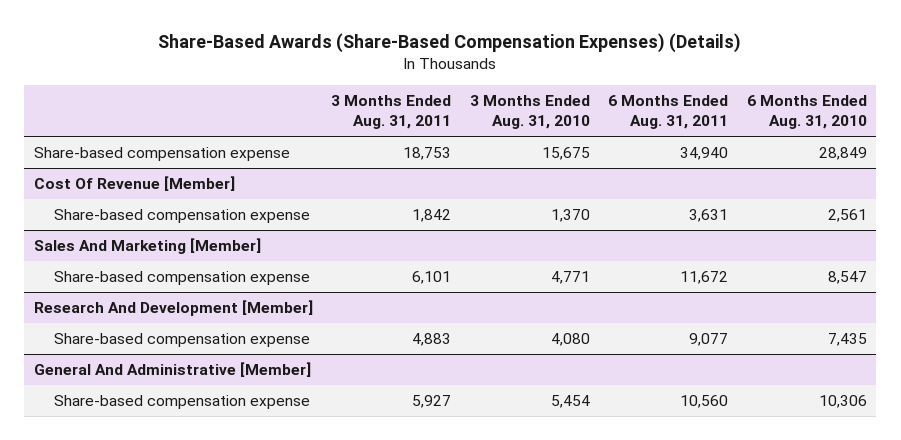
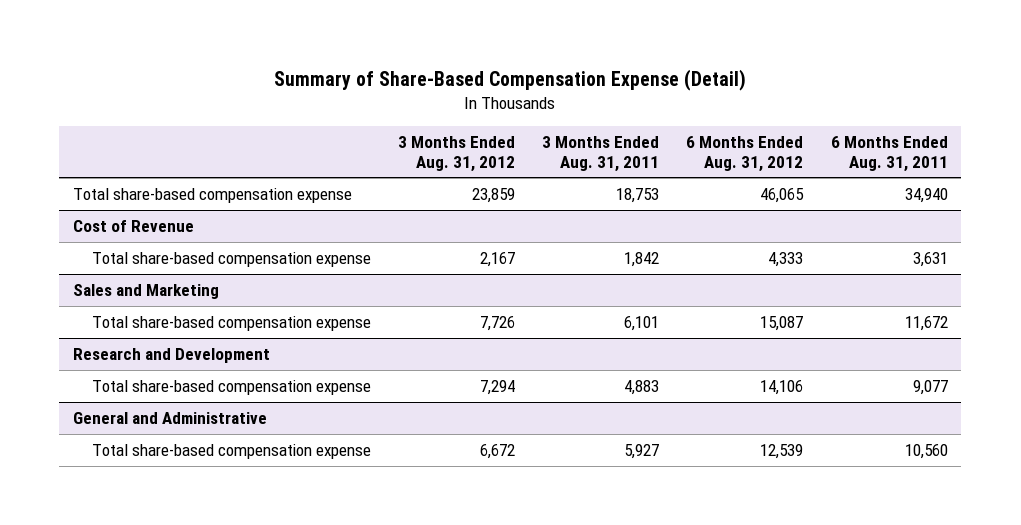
- Share-Based Awards (Share-Based Compensation Expenses) (Details)
+ Summary of Share-Based Compensation Expense (Detail)
- | 3 Months Ended Aug. 31, 2011 | 3 Months Ended Aug. 31, 2010 | 6 Months Ended Aug. 31, 2011 | 6 Months Ended Aug. 31, 2010
+ | 3 Months Ended Aug. 31, 2012 | 3 Months Ended Aug. 31, 2011 | 6 Months Ended Aug. 31, 2012 | 6 Months Ended Aug. 31, 2011
- Share-based compensation expense | 18,753 | 15,675 | 34,940 | 28,849
- Cost Of Revenue [Member]
- Share-based compensation expense | 1,842 | 1,370 | 3,631 | 2,561
- Sales And Marketing [Member]
- Share-based compensation expense | 6,101 | 4,771 | 11,672 | 8,547
- Research And Development [Member]
- Share-based compensation expense | 4,883 | 4,080 | 9,077 | 7,435
- General And Administrative [Member]
- Share-based compensation expense | 5,927 | 5,454 | 10,560 | 10,306
+ Total share-based compensation expense | 23,859 | 18,753 | 46,065 | 34,940
+ Cost of Revenue
+ Total share-based compensation expense | 2,167 | 1,842 | 4,333 | 3,631
+ Sales and Marketing
+ Total share-based compensation expense | 7,726 | 6,101 | 15,087 | 11,672
+ Research and Development
+ Total share-based compensation expense | 7,294 | 4,883 | 14,106 | 9,077
+ General and Administrative
+ Total share-based compensation expense | 6,672 | 5,927 | 12,539 | 10,560

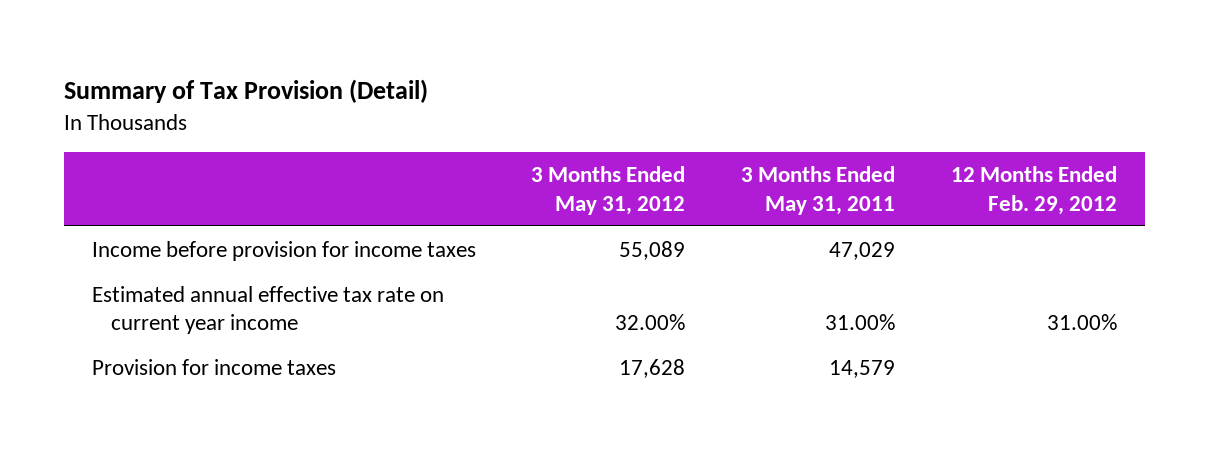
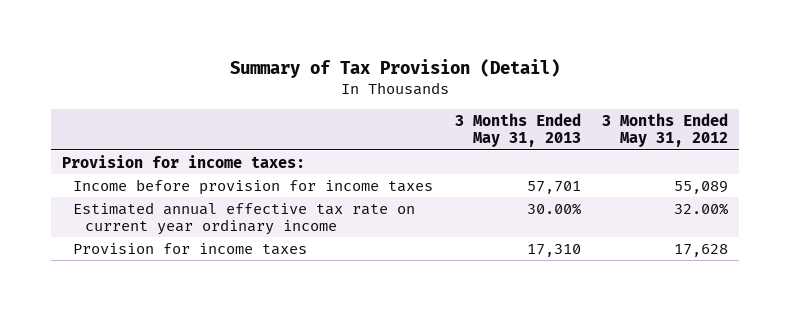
- | 3 Months Ended May 31, 2012 | 3 Months Ended May 31, 2011 | 12 Months Ended Feb. 29, 2012
+ | 3 Months Ended May 31, 2013 | 3 Months Ended May 31, 2012
+ Provision for income taxes:
- Estimated annual effective tax rate on current year income | 32.00% | 31.00% | 31.00%
+ Estimated annual effective tax rate on current year ordinary income | 30.00% | 32.00%

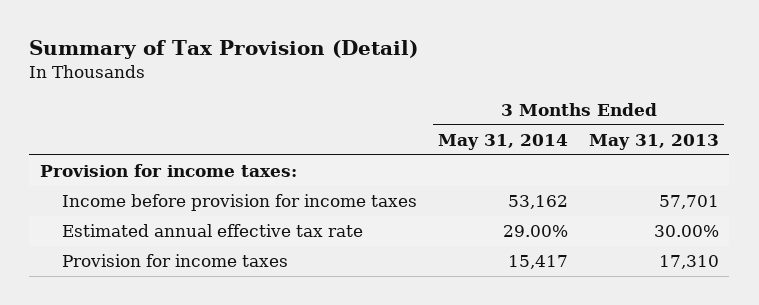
- | 3 Months Ended May 31, 2013 | 3 Months Ended May 31, 2012
+ | 3 Months Ended May 31, 2014 | 3 Months Ended May 31, 2013
- Estimated annual effective tax rate on current year ordinary income | 30.00% | 32.00%
+ Estimated annual effective tax rate | 29.00% | 30.00%

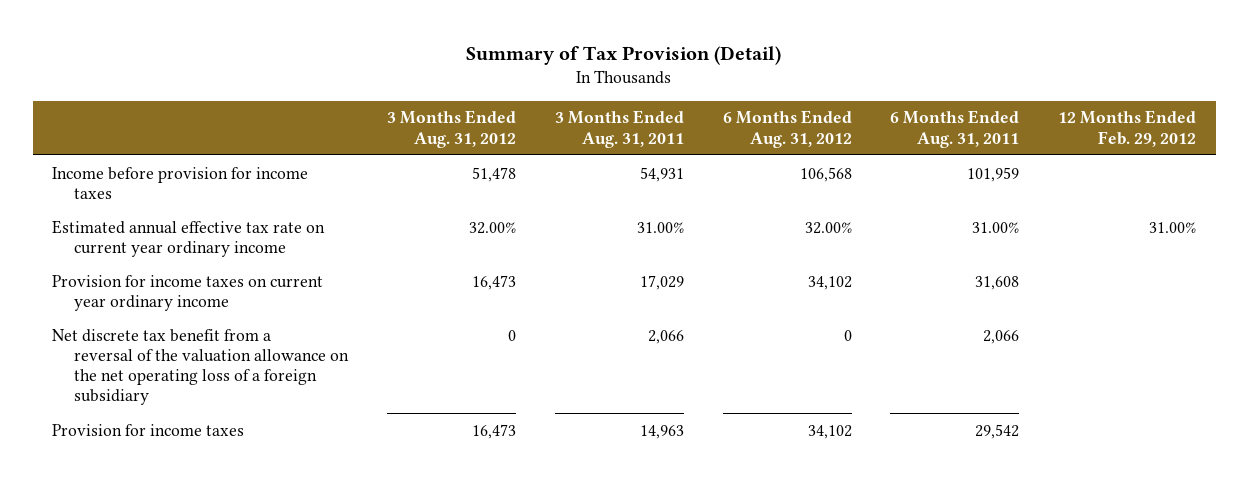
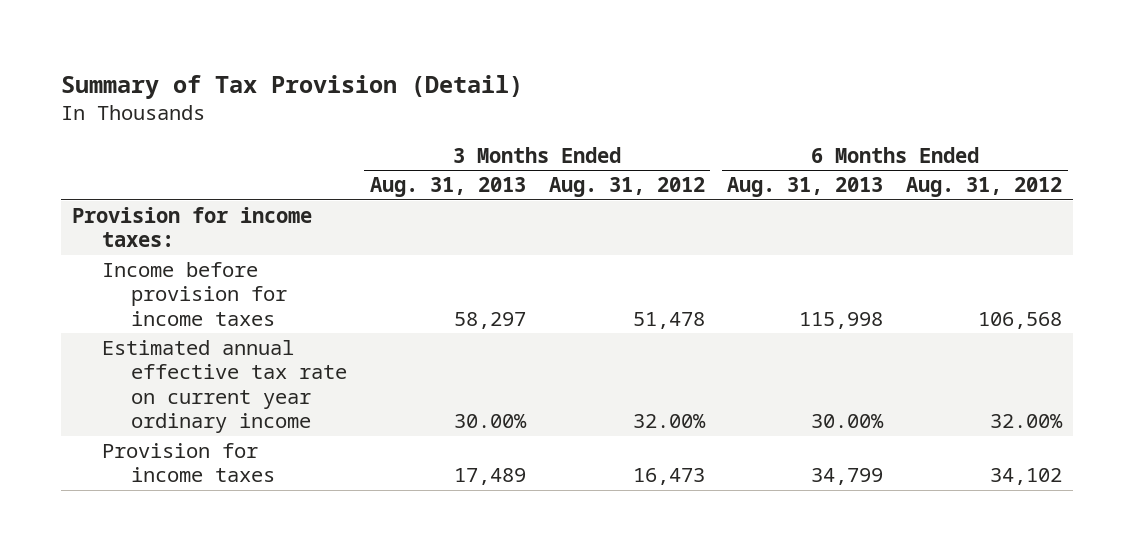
- | 3 Months Ended Aug. 31, 2012 | 3 Months Ended Aug. 31, 2011 | 6 Months Ended Aug. 31, 2012 | 6 Months Ended Aug. 31, 2011 | 12 Months Ended Feb. 29, 2012
+ | 3 Months Ended Aug. 31, 2013 | 3 Months Ended Aug. 31, 2012 | 6 Months Ended Aug. 31, 2013 | 6 Months Ended Aug. 31, 2012
+ Provision for income taxes:
- Provision for income taxes on current year ordinary income | 16,473 | 17,029 | 34,102 | 31,608 |
- Net discrete tax benefit from a reversal of the valuation allowance on the net operating loss of a foreign subsidiary | 0 | 2,066 | 0 | 2,066 |

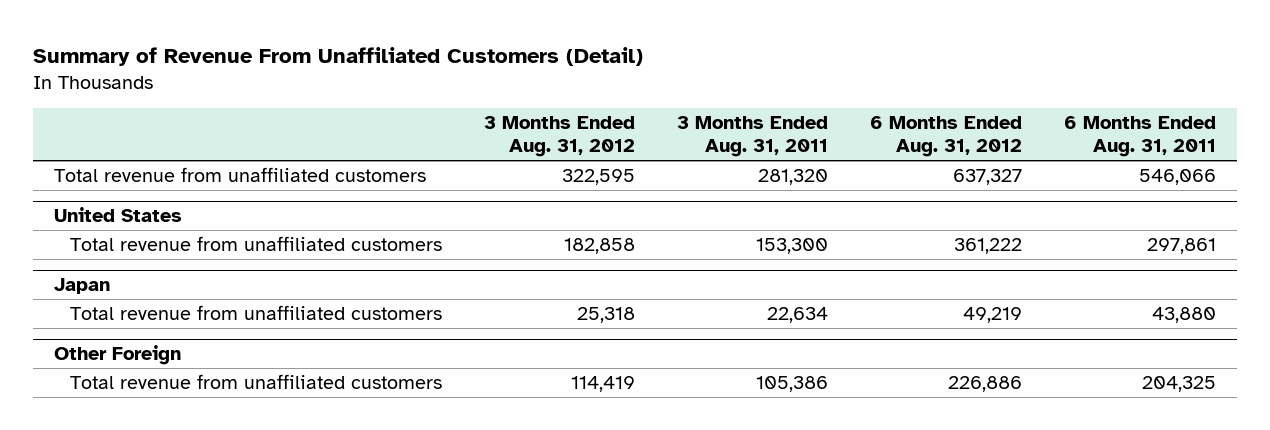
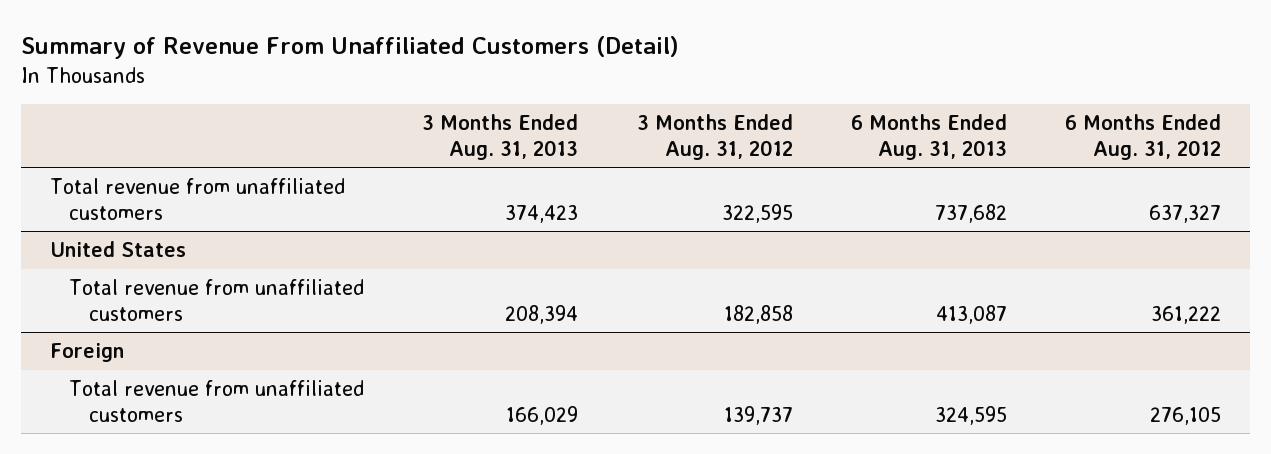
- | 3 Months Ended Aug. 31, 2012 | 3 Months Ended Aug. 31, 2011 | 6 Months Ended Aug. 31, 2012 | 6 Months Ended Aug. 31, 2011
+ | 3 Months Ended Aug. 31, 2013 | 3 Months Ended Aug. 31, 2012 | 6 Months Ended Aug. 31, 2013 | 6 Months Ended Aug. 31, 2012
- Japan
- Total revenue from unaffiliated customers | 25,318 | 22,634 | 49,219 | 43,880
- Other Foreign
- Total revenue from unaffiliated customers | 114,419 | 105,386 | 226,886 | 204,325
+ Foreign
+ Total revenue from unaffiliated customers | 166,029 | 139,737 | 324,595 | 276,105

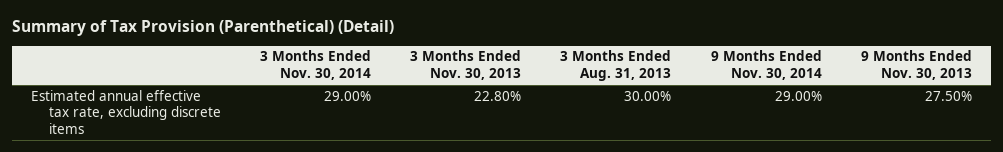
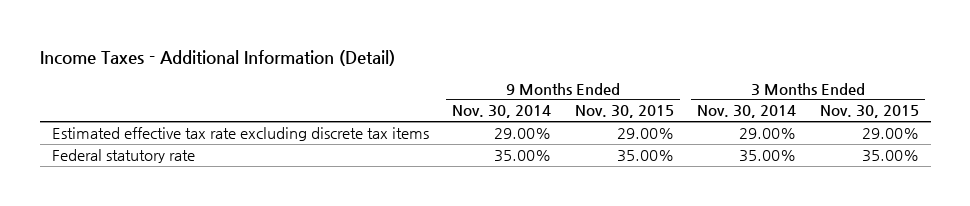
- Summary of Tax Provision (Parenthetical) (Detail)
+ Income Taxes - Additional Information (Detail)
- | 3 Months Ended Nov. 30, 2014 | 3 Months Ended Nov. 30, 2013 | 3 Months Ended Aug. 31, 2013 | 9 Months Ended Nov. 30, 2014 | 9 Months Ended Nov. 30, 2013
+ | 9 Months Ended Nov. 30, 2014 | 9 Months Ended Nov. 30, 2015 | 3 Months Ended Nov. 30, 2014 | 3 Months Ended Nov. 30, 2015
- Estimated annual effective tax rate, excluding discrete items | 29.00% | 22.80% | 30.00% | 29.00% | 27.50%
+ Estimated effective tax rate excluding discrete tax items | 29.00% | 29.00% | 29.00% | 29.00%
+ Federal statutory rate | 35.00% | 35.00% | 35.00% | 35.00%

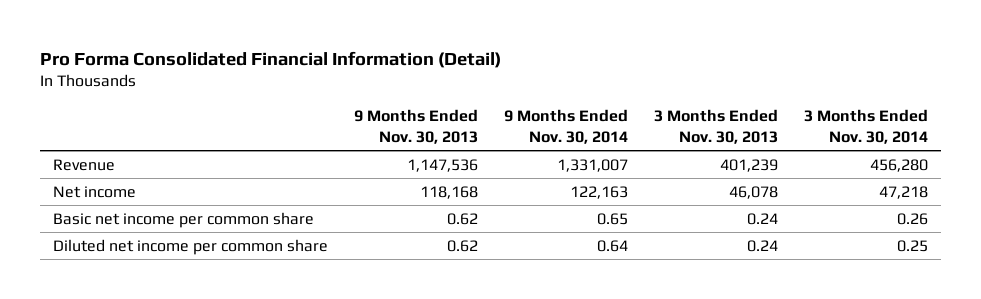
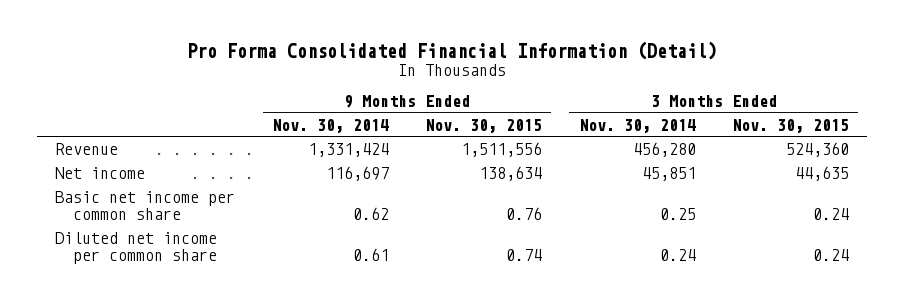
- | 9 Months Ended Nov. 30, 2013 | 9 Months Ended Nov. 30, 2014 | 3 Months Ended Nov. 30, 2013 | 3 Months Ended Nov. 30, 2014
+ | 9 Months Ended Nov. 30, 2014 | 9 Months Ended Nov. 30, 2015 | 3 Months Ended Nov. 30, 2014 | 3 Months Ended Nov. 30, 2015
- Revenue | 1,147,536 | 1,331,007 | 401,239 | 456,280
- Net income | 118,168 | 122,163 | 46,078 | 47,218
- Basic net income per common share | 0.62 | 0.65 | 0.24 | 0.26
- Diluted net income per common share | 0.62 | 0.64 | 0.24 | 0.25
+ Revenue | 1,331,424 | 1,511,556 | 456,280 | 524,360
+ Net income | 116,697 | 138,634 | 45,851 | 44,635
+ Basic net income per common share | 0.62 | 0.76 | 0.25 | 0.24
+ Diluted net income per common share | 0.61 | 0.74 | 0.24 | 0.24

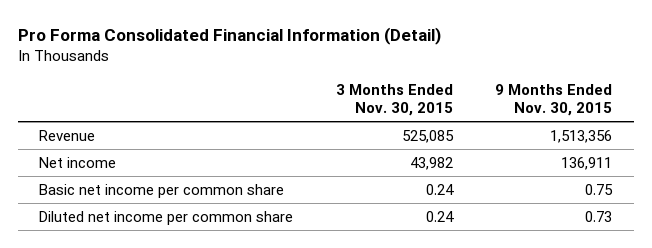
- | 9 Months Ended Nov. 30, 2014 | 9 Months Ended Nov. 30, 2015 | 3 Months Ended Nov. 30, 2014 | 3 Months Ended Nov. 30, 2015
+ | 3 Months Ended Nov. 30, 2015 | 9 Months Ended Nov. 30, 2015
- Revenue | 1,331,424 | 1,511,556 | 456,280 | 524,360
- Net income | 116,697 | 138,634 | 45,851 | 44,635
- Basic net income per common share | 0.62 | 0.76 | 0.25 | 0.24
- Diluted net income per common share | 0.61 | 0.74 | 0.24 | 0.24
+ Revenue | 525,085 | 1,513,356
+ Net income | 43,982 | 136,911
+ Basic net income per common share | 0.24 | 0.75
+ Diluted net income per common share | 0.24 | 0.73

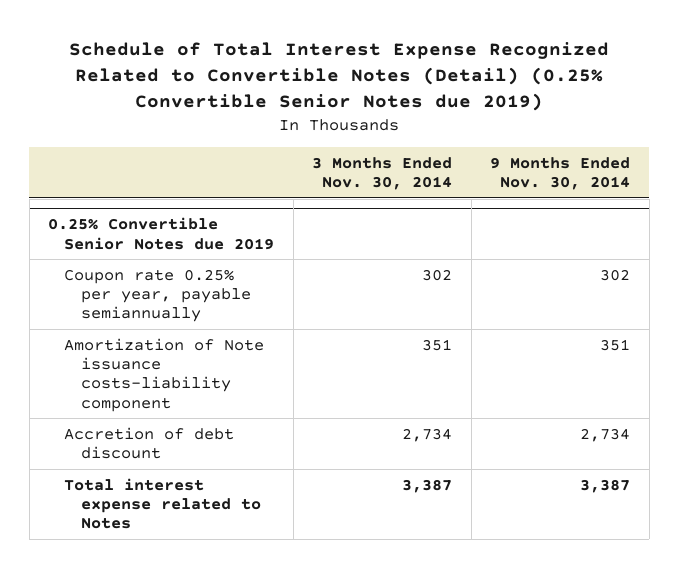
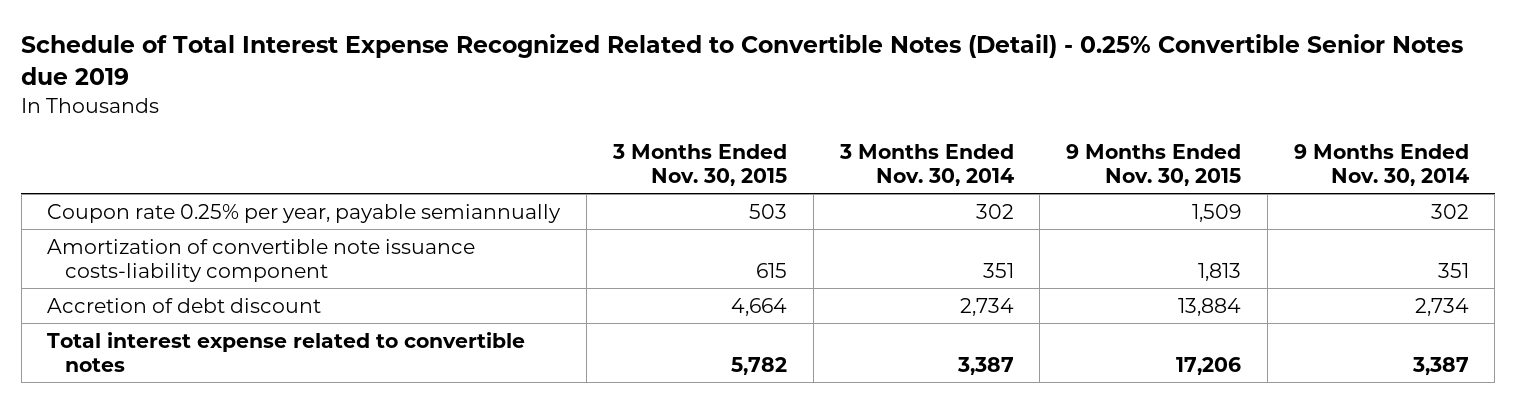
- Schedule of Total Interest Expense Recognized Related to Convertible Notes (Detail) (0.25% Convertible Senior Notes due 2019)
+ Schedule of Total Interest Expense Recognized Related to Convertible Notes (Detail) - 0.25% Convertible Senior Notes due 2019
- | 3 Months Ended Nov. 30, 2014 | 9 Months Ended Nov. 30, 2014
+ | 3 Months Ended Nov. 30, 2015 | 3 Months Ended Nov. 30, 2014 | 9 Months Ended Nov. 30, 2015 | 9 Months Ended Nov. 30, 2014
- 0.25% Convertible Senior Notes due 2019
- Amortization of Note issuance costs-liability component | 351 | 351
+ Amortization of convertible note issuance costs-liability component | 615 | 351 | 1,813 | 351
- Total interest expense related to Notes | 3,387 | 3,387
+ Total interest expense related to convertible notes | 5,782 | 3,387 | 17,206 | 3,387

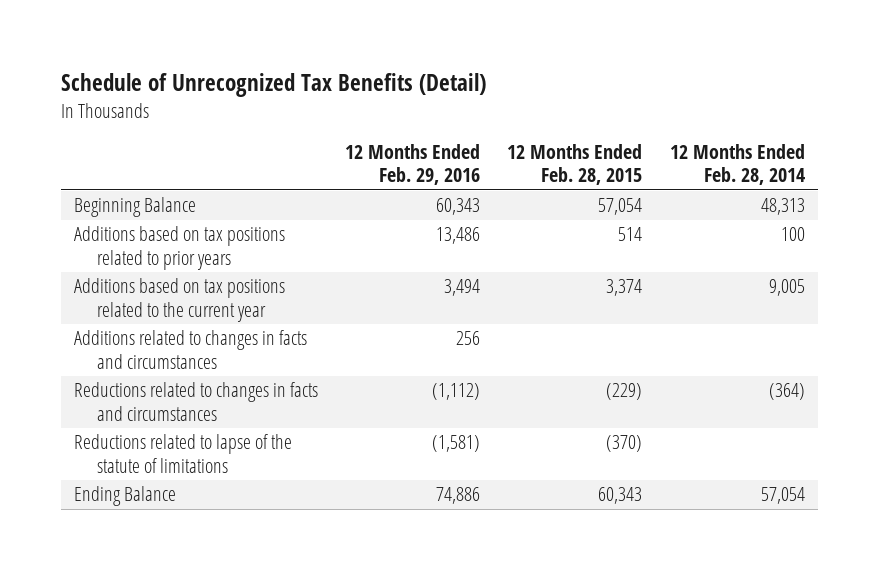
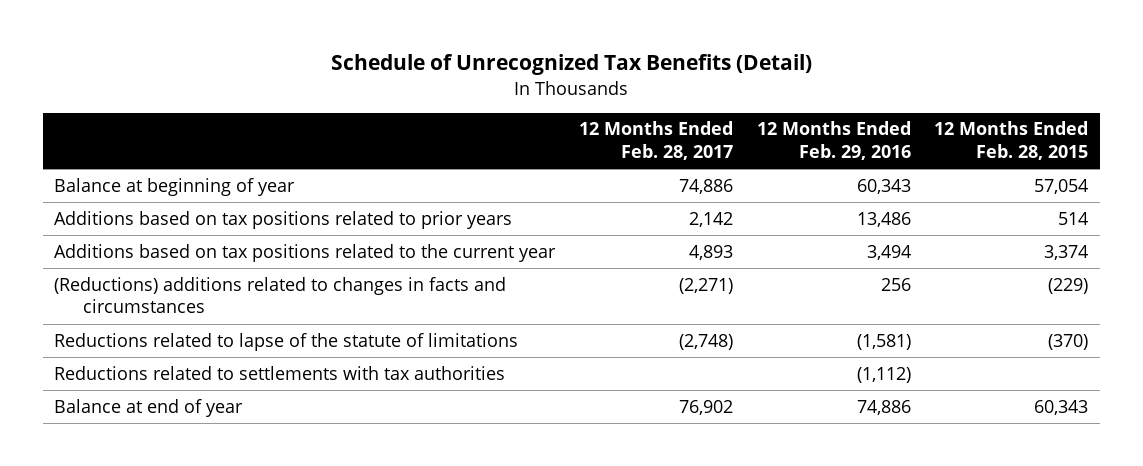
- | 12 Months Ended Feb. 29, 2016 | 12 Months Ended Feb. 28, 2015 | 12 Months Ended Feb. 28, 2014
+ | 12 Months Ended Feb. 28, 2017 | 12 Months Ended Feb. 29, 2016 | 12 Months Ended Feb. 28, 2015
- Beginning Balance | 60,343 | 57,054 | 48,313
+ Balance at beginning of year | 74,886 | 60,343 | 57,054
- Additions related to changes in facts and circumstances | 256 | |
- Reductions related to changes in facts and circumstances | (1,112) | (229) | (364)
+ (Reductions) additions related to changes in facts and circumstances | (2,271) | 256 | (229)
- Ending Balance | 74,886 | 60,343 | 57,054
+ Reductions related to settlements with tax authorities | | (1,112) |
+ Balance at end of year | 76,902 | 74,886 | 60,343

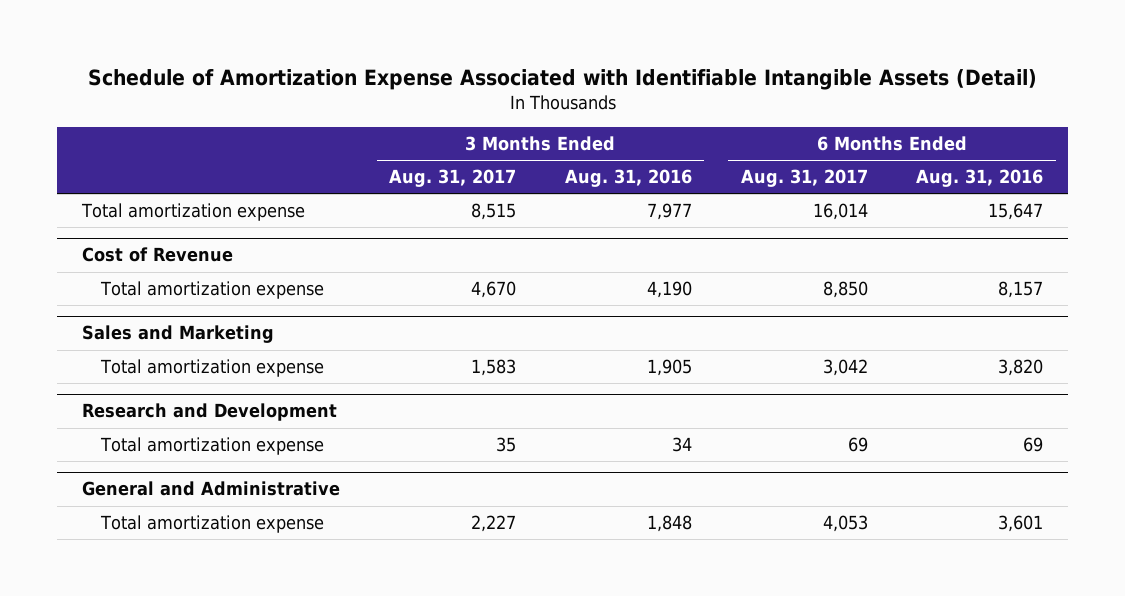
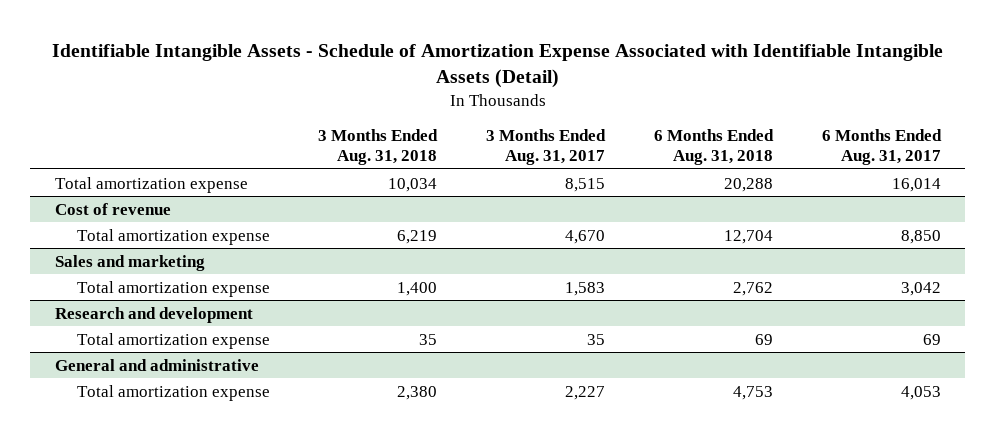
- Schedule of Amortization Expense Associated with Identifiable Intangible Assets (Detail)
+ Identifiable Intangible Assets - Schedule of Amortization Expense Associated with Identifiable Intangible Assets (Detail)
- | 3 Months Ended Aug. 31, 2017 | 3 Months Ended Aug. 31, 2016 | 6 Months Ended Aug. 31, 2017 | 6 Months Ended Aug. 31, 2016
+ | 3 Months Ended Aug. 31, 2018 | 3 Months Ended Aug. 31, 2017 | 6 Months Ended Aug. 31, 2018 | 6 Months Ended Aug. 31, 2017
- Cost of Revenue
+ Cost of revenue
- Sales and Marketing
+ Sales and marketing
- Research and Development
+ Research and development
- General and Administrative
+ General and administrative

